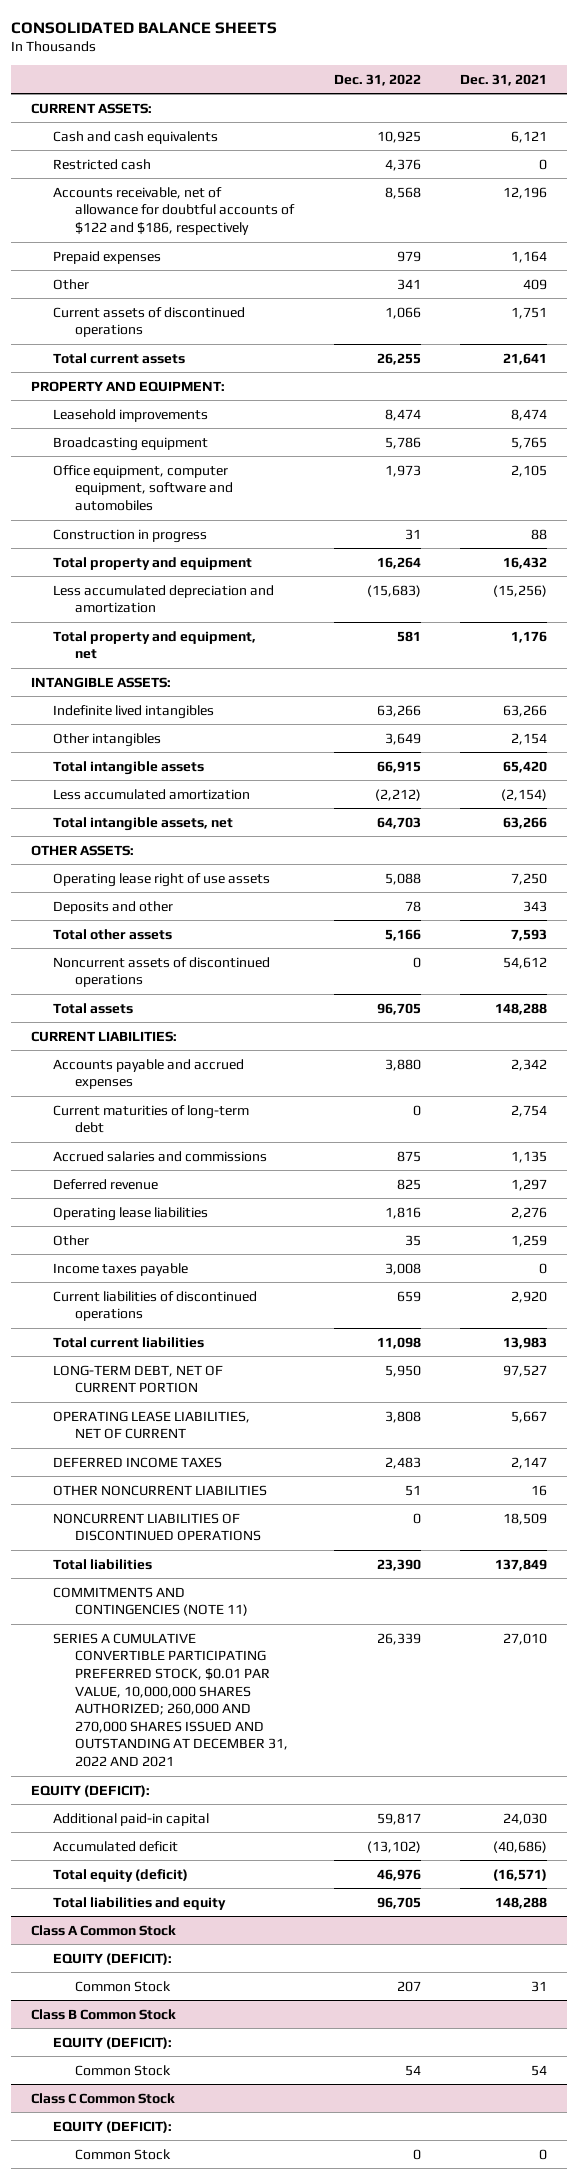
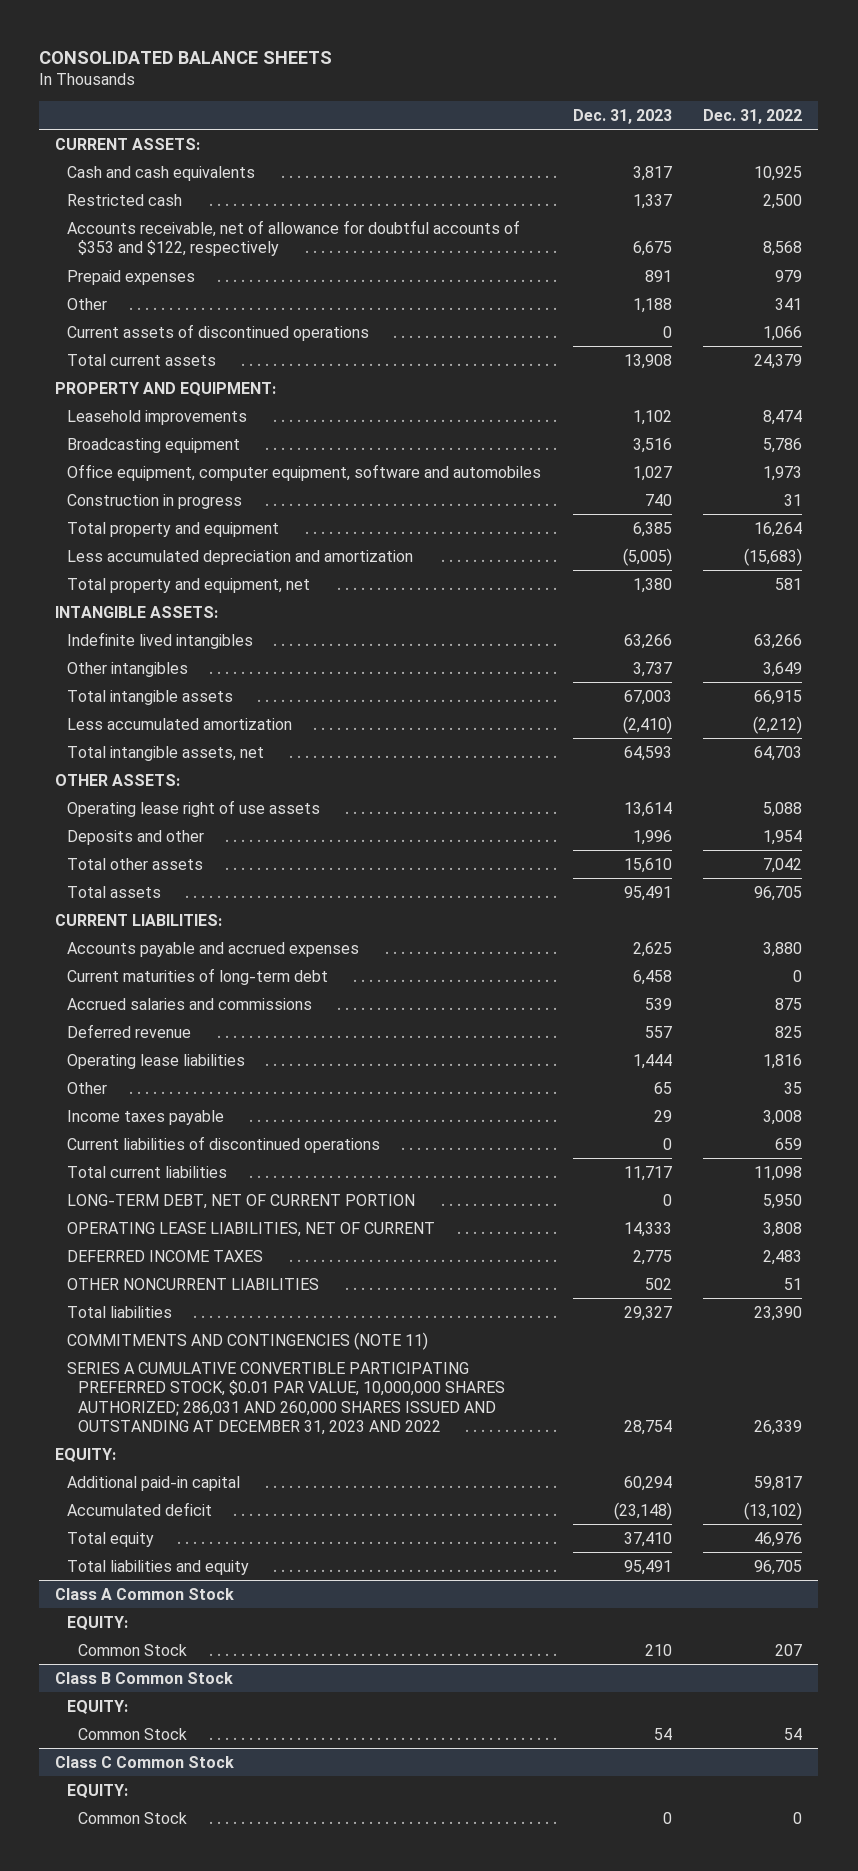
- | Dec. 31, 2022 | Dec. 31, 2021
+ | Dec. 31, 2023 | Dec. 31, 2022
- Restricted cash | 4,376 | 0
- Accounts receivable, net of allowance for doubtful accounts of $122 and $186, respectively | 8,568 | 12,196
+ Restricted cash | 1,337 | 2,500
+ Accounts receivable, net of allowance for doubtful accounts of $353 and $122, respectively | 6,675 | 8,568
- Total current assets | 26,255 | 21,641
+ Total current assets | 13,908 | 24,379
- Deposits and other | 78 | 343
- Total other assets | 5,166 | 7,593
- Noncurrent assets of discontinued operations | 0 | 54,612
+ Deposits and other | 1,996 | 1,954
+ Total other assets | 15,610 | 7,042
- NONCURRENT LIABILITIES OF DISCONTINUED OPERATIONS | 0 | 18,509
- SERIES A CUMULATIVE CONVERTIBLE PARTICIPATING PREFERRED STOCK, $0.01 PAR VALUE, 10,000,000 SHARES AUTHORIZED; 260,000 AND 270,000 SHARES ISSUED AND OUTSTANDING AT DECEMBER 31, 2022 AND 2021 | 26,339 | 27,010
- EQUITY (DEFICIT):
+ SERIES A CUMULATIVE CONVERTIBLE PARTICIPATING PREFERRED STOCK, $0.01 PAR VALUE, 10,000,000 SHARES AUTHORIZED; 286,031 AND 260,000 SHARES ISSUED AND OUTSTANDING AT DECEMBER 31, 2023 AND 2022 | 28,754 | 26,339
+ EQUITY:
- Total equity (deficit) | 46,976 | (16,571)
+ Total equity | 37,410 | 46,976
@ Class A Common Stock
- EQUITY (DEFICIT):
+ EQUITY:
@ Class B Common Stock
- EQUITY (DEFICIT):
+ EQUITY:
@ Class C Common Stock
- EQUITY (DEFICIT):
+ EQUITY:

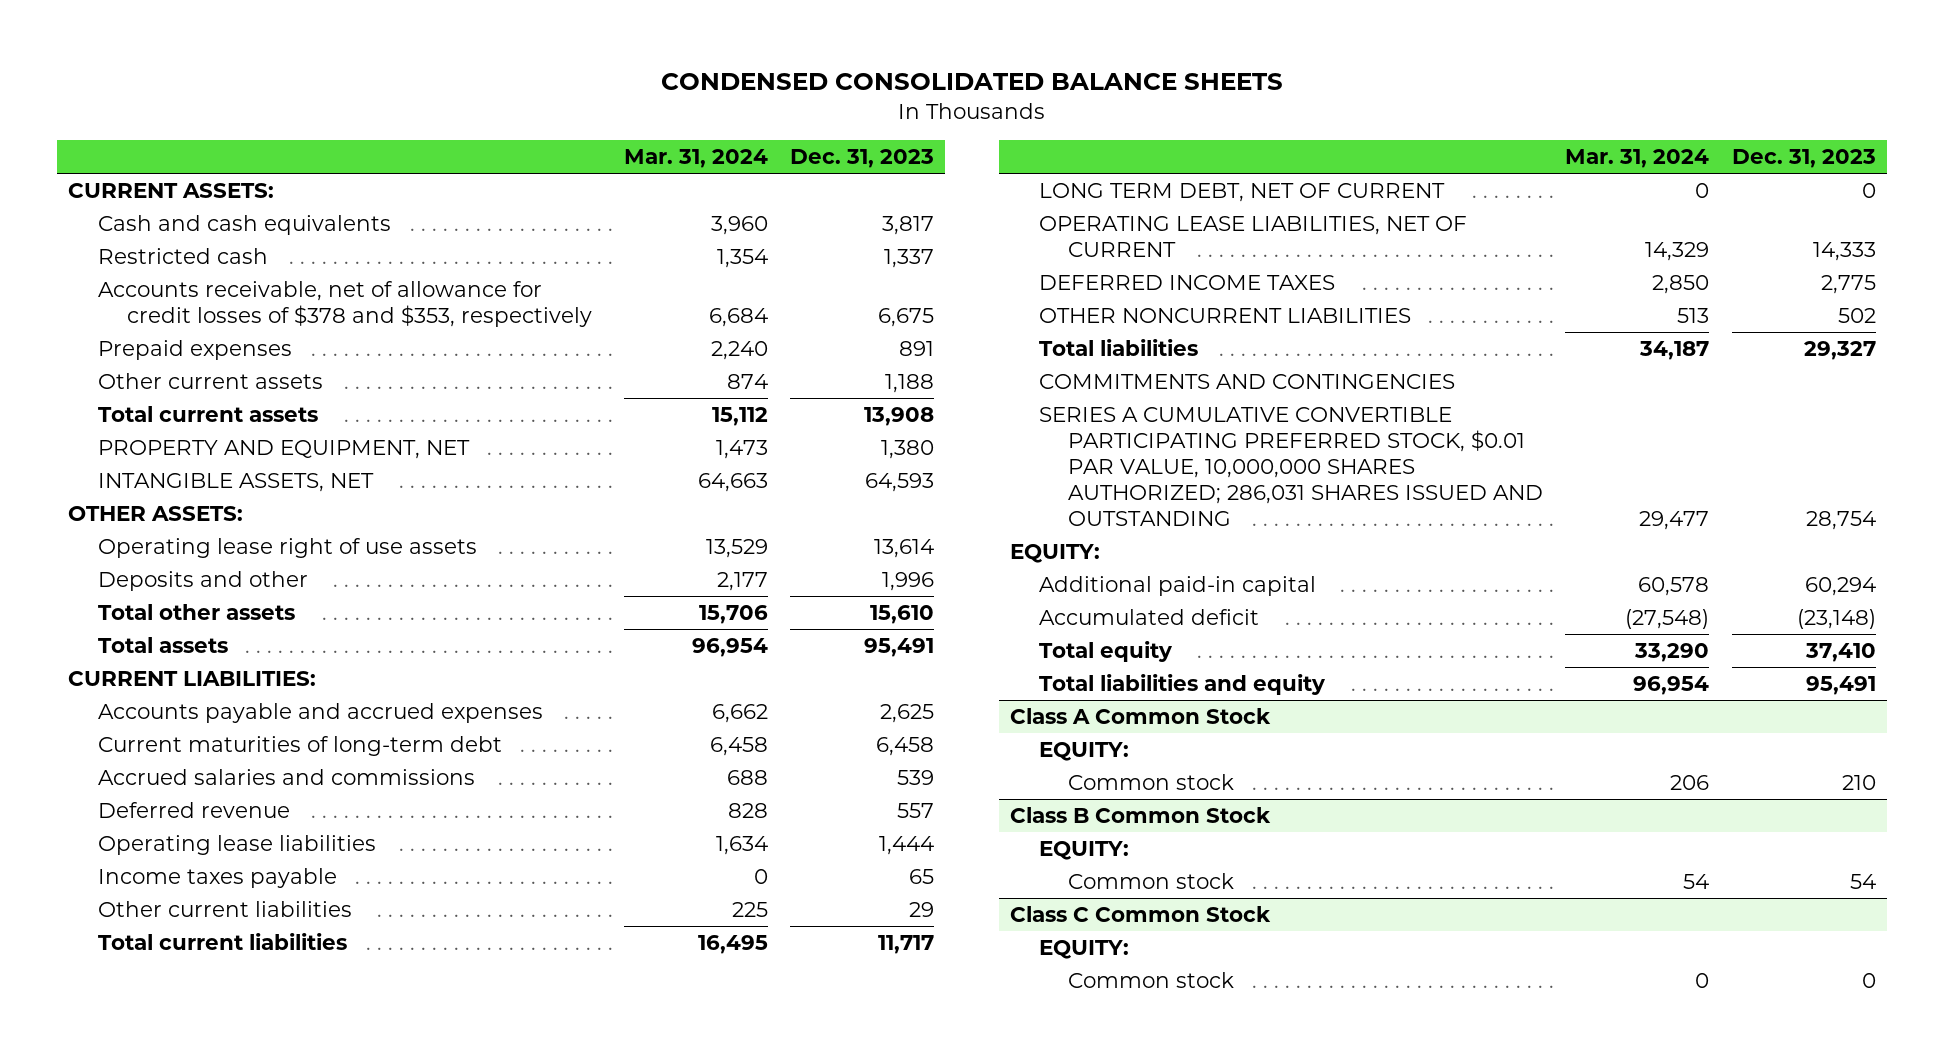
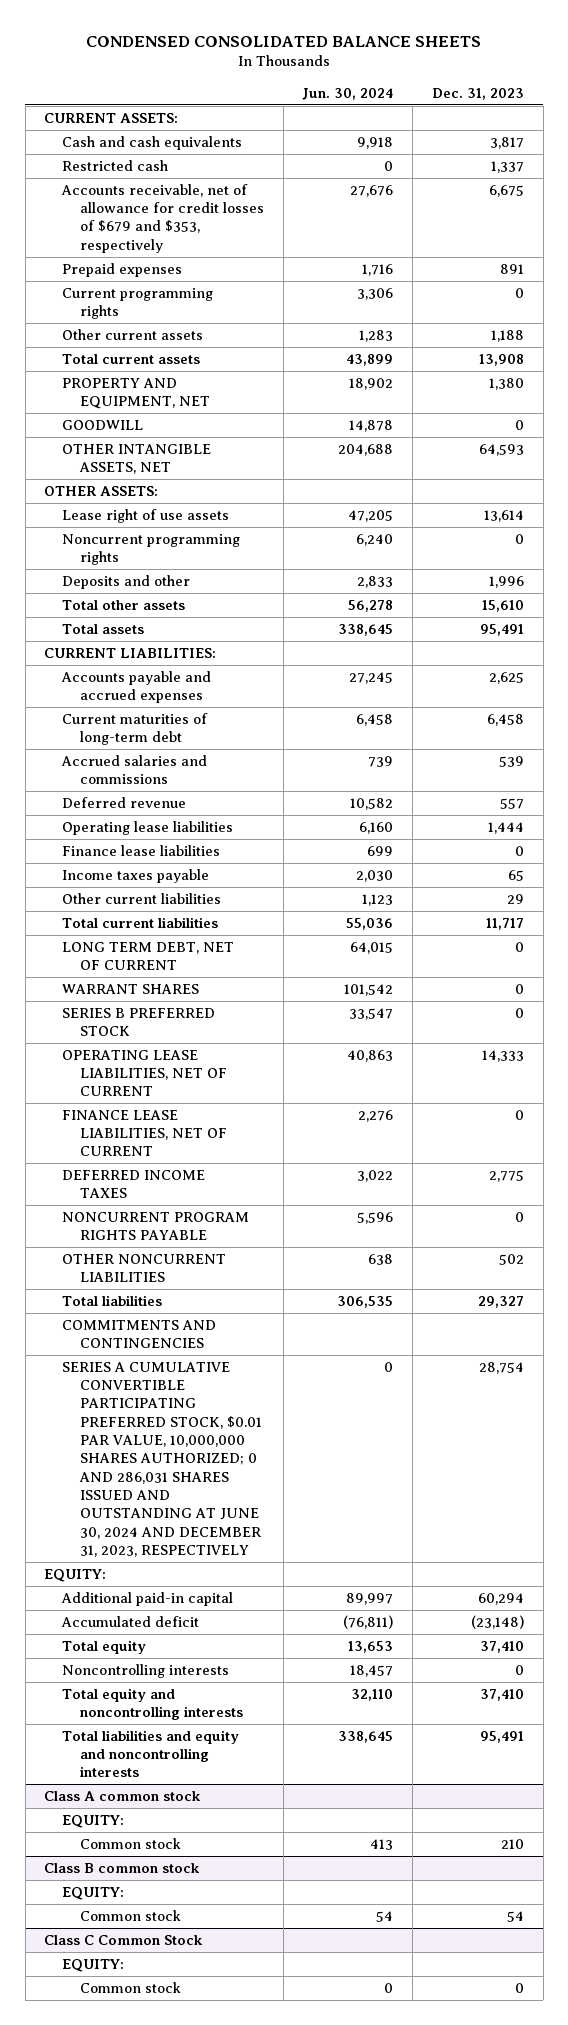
- | Mar. 31, 2024 | Dec. 31, 2023
+ | Jun. 30, 2024 | Dec. 31, 2023
- Accounts receivable, net of allowance for credit losses of $378 and $353, respectively | 6,684 | 6,675
+ Accounts receivable, net of allowance for credit losses of $679 and $353, respectively | 27,676 | 6,675
+ Current programming rights | 3,306 | 0
- INTANGIBLE ASSETS, NET | 64,663 | 64,593
+ GOODWILL | 14,878 | 0
+ OTHER INTANGIBLE ASSETS, NET | 204,688 | 64,593
- Operating lease right of use assets | 13,529 | 13,614
+ Lease right of use assets | 47,205 | 13,614
+ Noncurrent programming rights | 6,240 | 0
+ Finance lease liabilities | 699 | 0
+ WARRANT SHARES | 101,542 | 0
+ SERIES B PREFERRED STOCK | 33,547 | 0
+ FINANCE LEASE LIABILITIES, NET OF CURRENT | 2,276 | 0
+ NONCURRENT PROGRAM RIGHTS PAYABLE | 5,596 | 0
- SERIES A CUMULATIVE CONVERTIBLE PARTICIPATING PREFERRED STOCK, $0.01 PAR VALUE, 10,000,000 SHARES AUTHORIZED; 286,031 SHARES ISSUED AND OUTSTANDING | 29,477 | 28,754
+ SERIES A CUMULATIVE CONVERTIBLE PARTICIPATING PREFERRED STOCK, $0.01 PAR VALUE, 10,000,000 SHARES AUTHORIZED; 0 AND 286,031 SHARES ISSUED AND OUTSTANDING AT JUNE 30, 2024 AND DECEMBER 31, 2023, RESPECTIVELY | 0 | 28,754
- Total liabilities and equity | 96,954 | 95,491
- Class A Common Stock
+ Noncontrolling interests | 18,457 | 0
+ Total equity and noncontrolling interests | 32,110 | 37,410
+ Total liabilities and equity and noncontrolling interests | 338,645 | 95,491
+ Class A common stock
- Class B Common Stock
+ Class B common stock

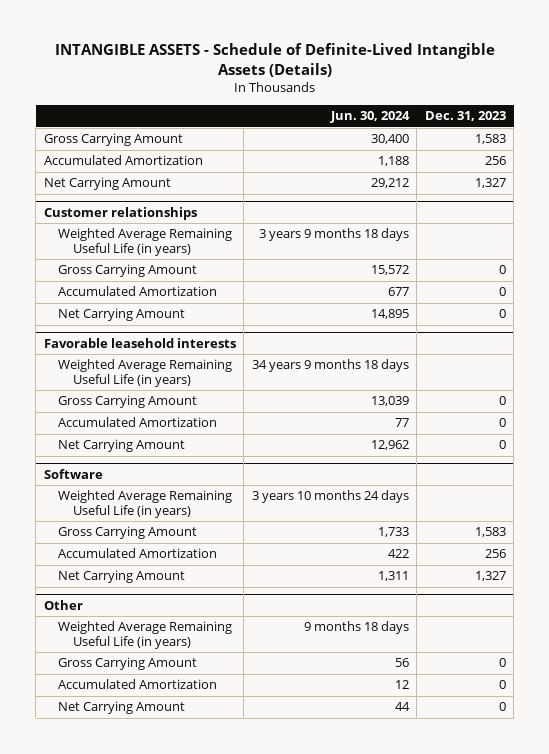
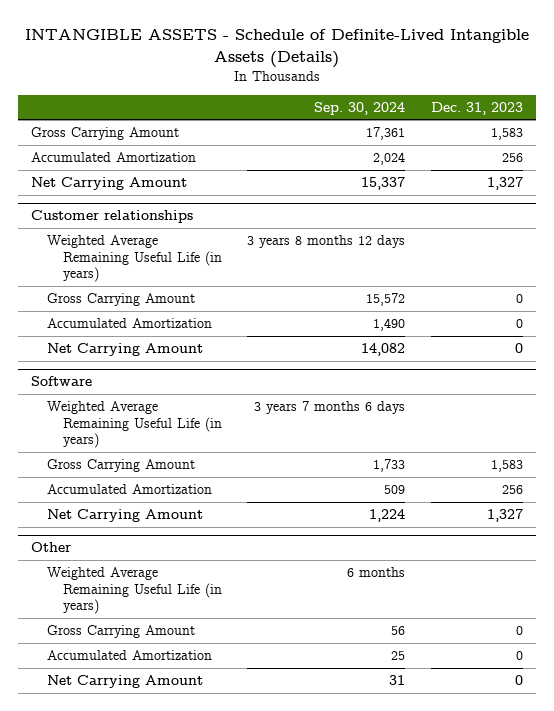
- | Jun. 30, 2024 | Dec. 31, 2023
+ | Sep. 30, 2024 | Dec. 31, 2023
- Favorable leasehold interests
- Weighted Average Remaining Useful Life (in years) | 34 years 9 months 18 days |
- Gross Carrying Amount | 13,039 | 0
- Accumulated Amortization | 77 | 0
- Net Carrying Amount | 12,962 | 0

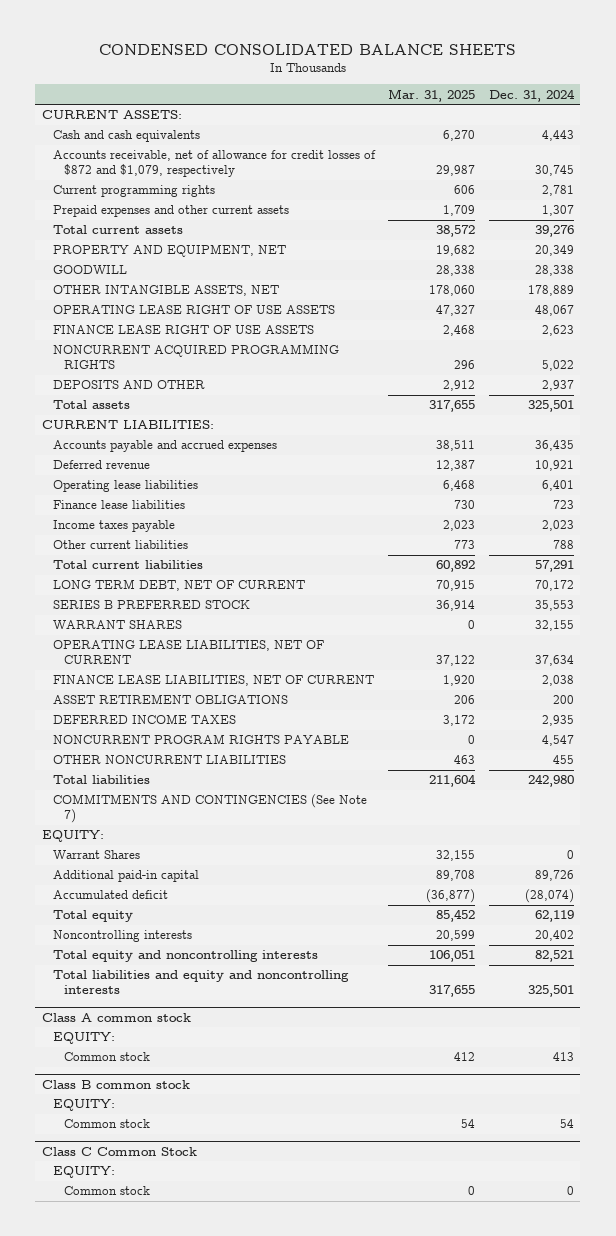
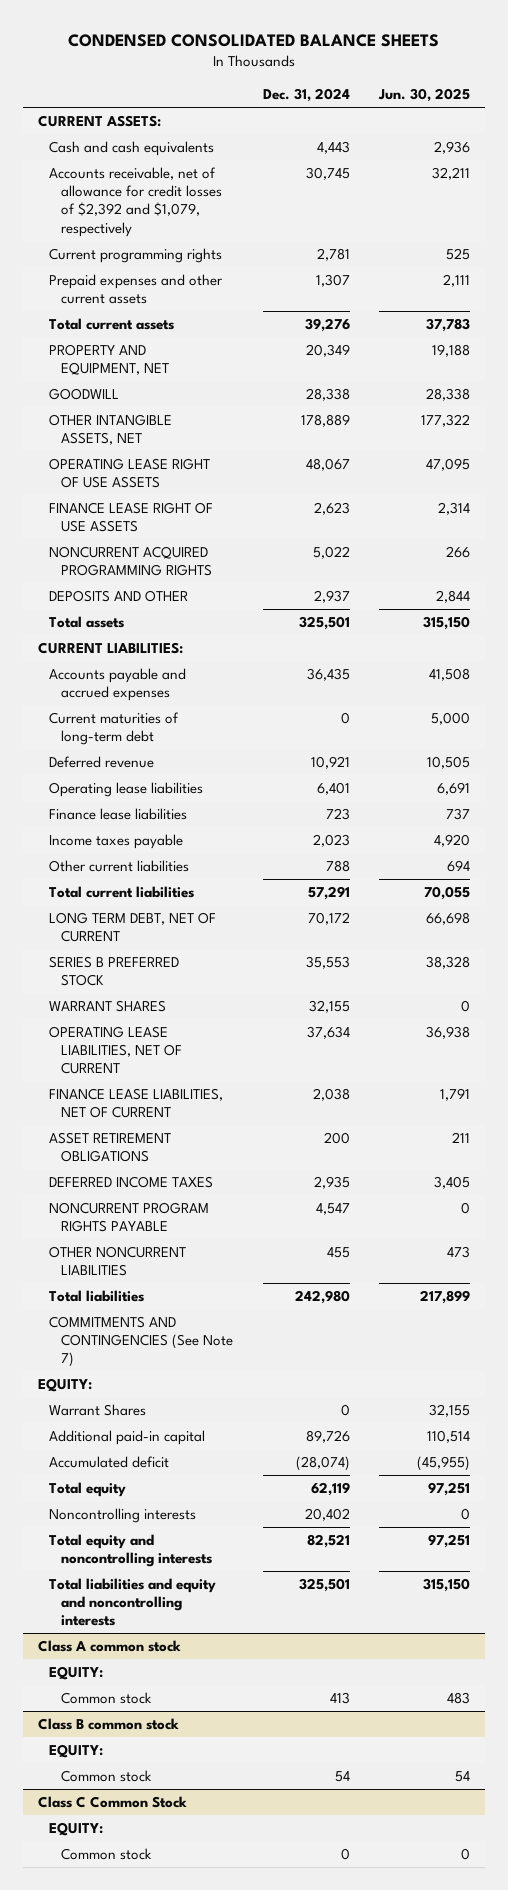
- | Mar. 31, 2025 | Dec. 31, 2024
+ | Dec. 31, 2024 | Jun. 30, 2025
- Accounts receivable, net of allowance for credit losses of $872 and $1,079, respectively | 29,987 | 30,745
+ Accounts receivable, net of allowance for credit losses of $2,392 and $1,079, respectively | 30,745 | 32,211
+ Current maturities of long-term debt | 0 | 5,000

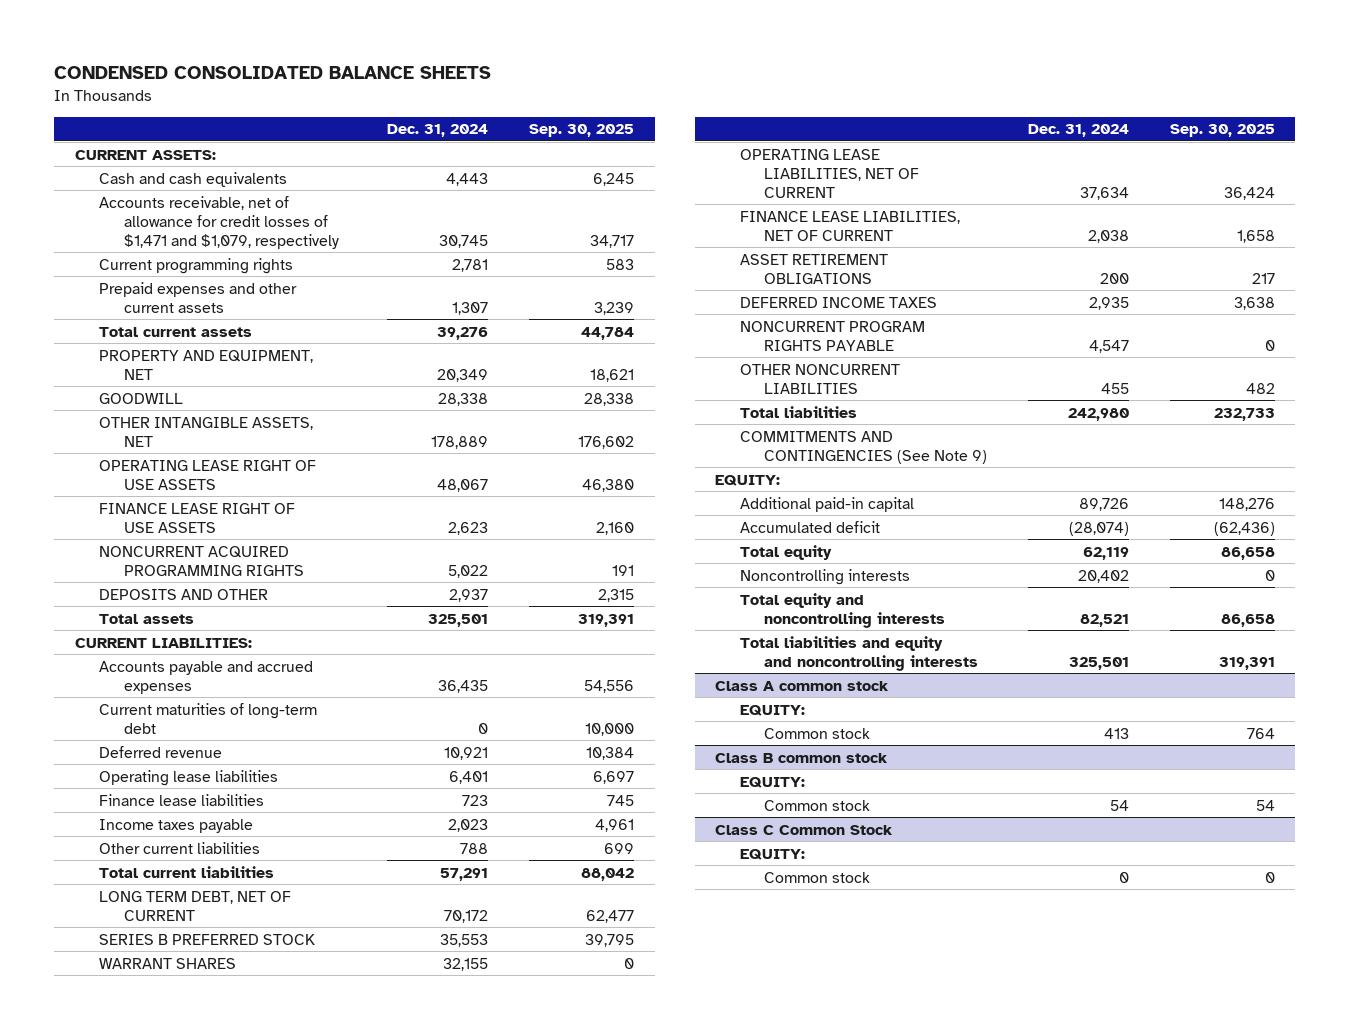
- | Dec. 31, 2024 | Jun. 30, 2025
+ | Dec. 31, 2024 | Sep. 30, 2025
- Accounts receivable, net of allowance for credit losses of $2,392 and $1,079, respectively | 30,745 | 32,211
+ Accounts receivable, net of allowance for credit losses of $1,471 and $1,079, respectively | 30,745 | 34,717
- COMMITMENTS AND CONTINGENCIES (See Note 7)
+ COMMITMENTS AND CONTINGENCIES (See Note 9)
- Warrant Shares | 0 | 32,155

